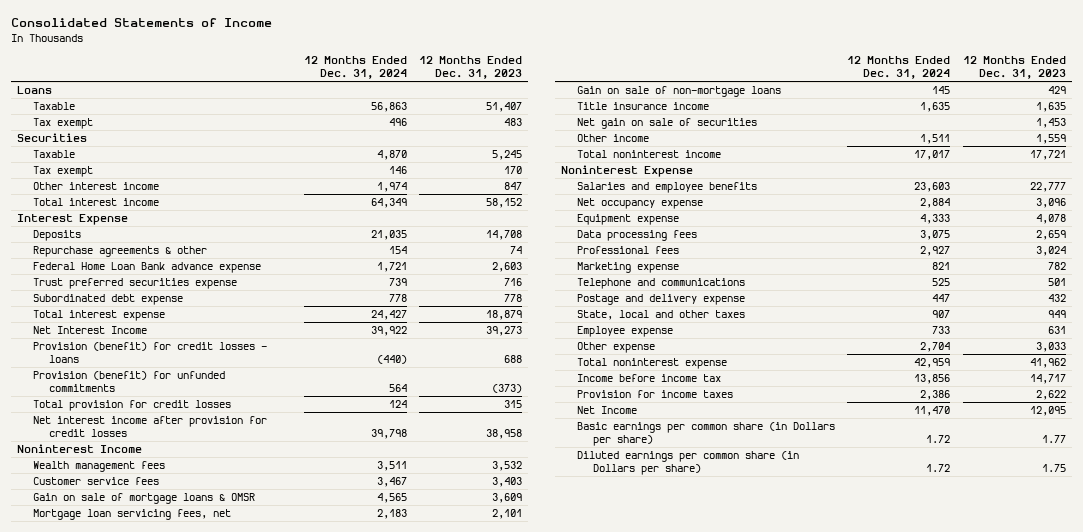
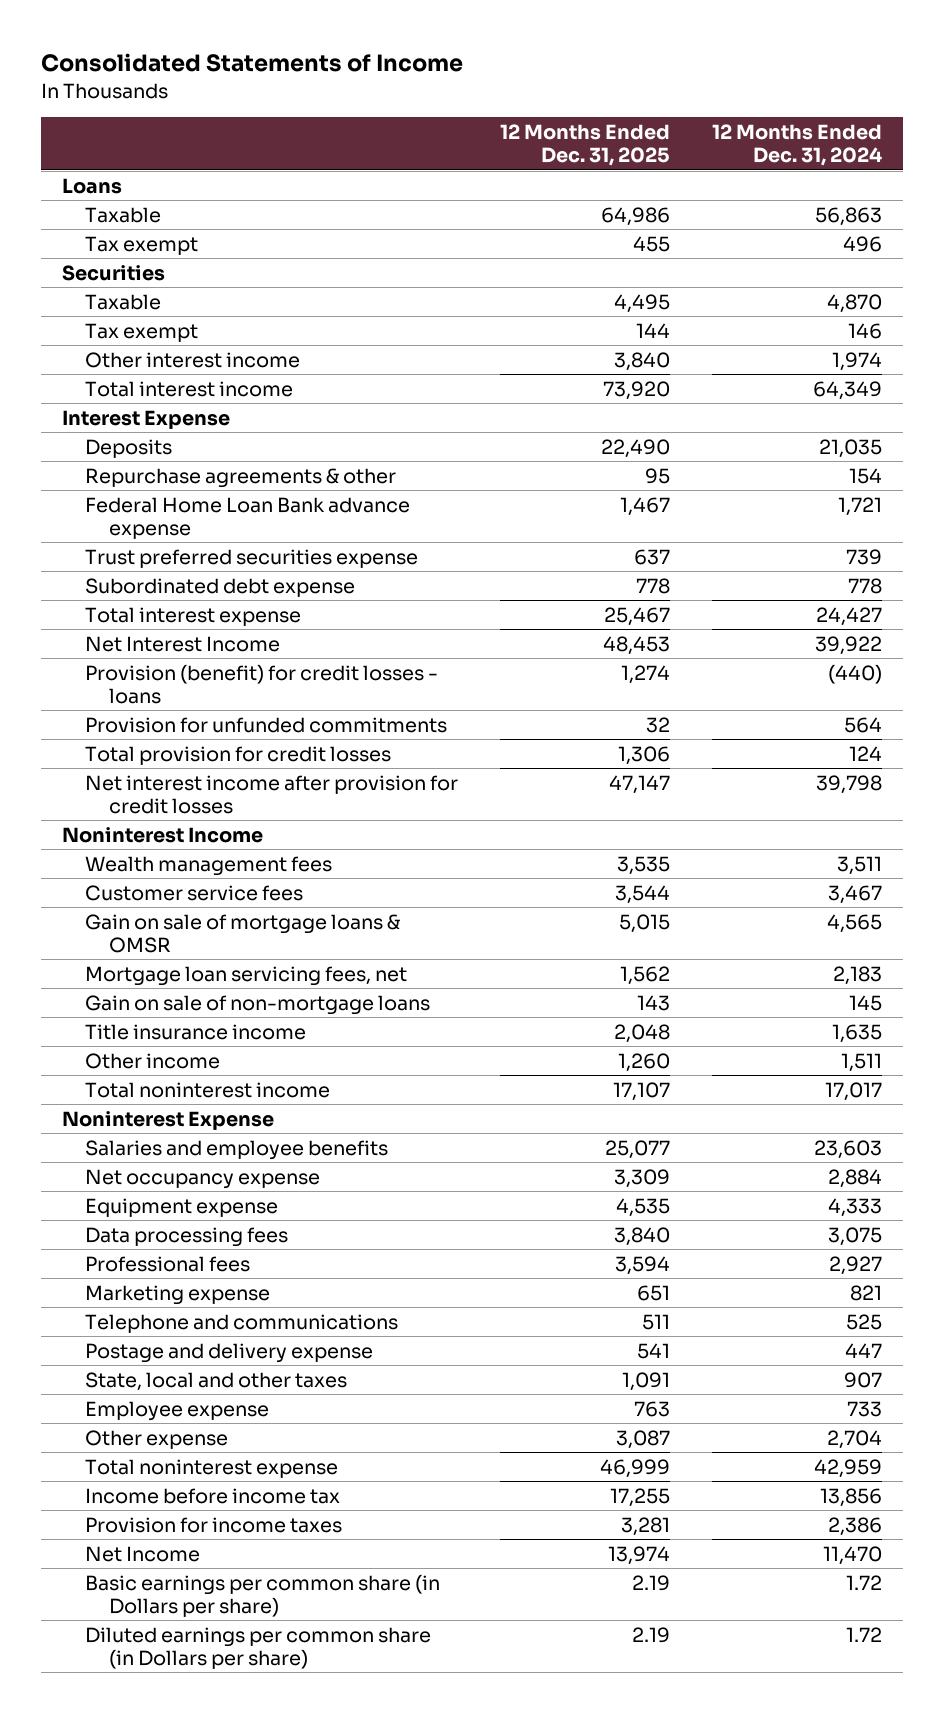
- | 12 Months Ended Dec. 31, 2024 | 12 Months Ended Dec. 31, 2023
+ | 12 Months Ended Dec. 31, 2025 | 12 Months Ended Dec. 31, 2024
- Provision (benefit) for unfunded commitments | 564 | (373)
+ Provision for unfunded commitments | 32 | 564
- Net gain on sale of securities | | 1,453

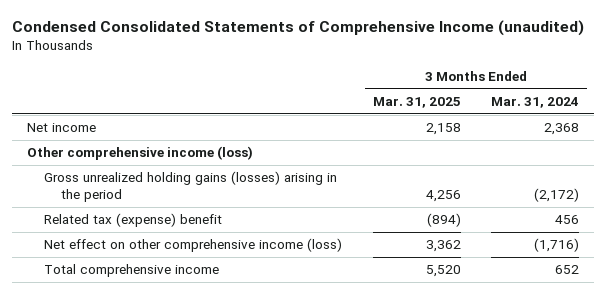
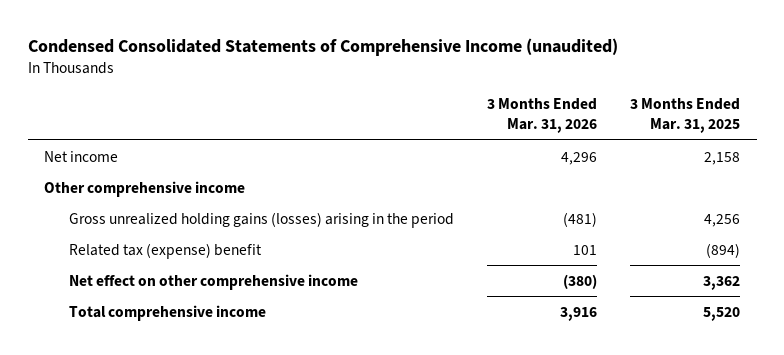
- | 3 Months Ended Mar. 31, 2025 | 3 Months Ended Mar. 31, 2024
+ | 3 Months Ended Mar. 31, 2026 | 3 Months Ended Mar. 31, 2025
- Other comprehensive income (loss)
+ Other comprehensive income
- Net effect on other comprehensive income (loss) | 3,362 | (1,716)
+ Net effect on other comprehensive income | (380) | 3,362

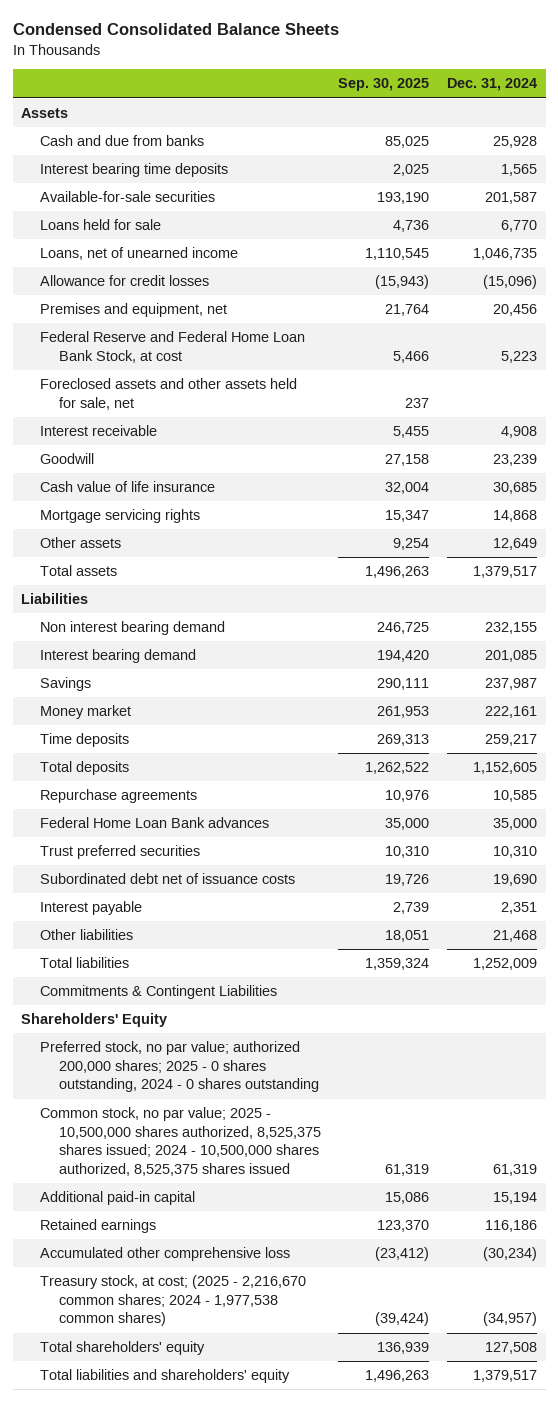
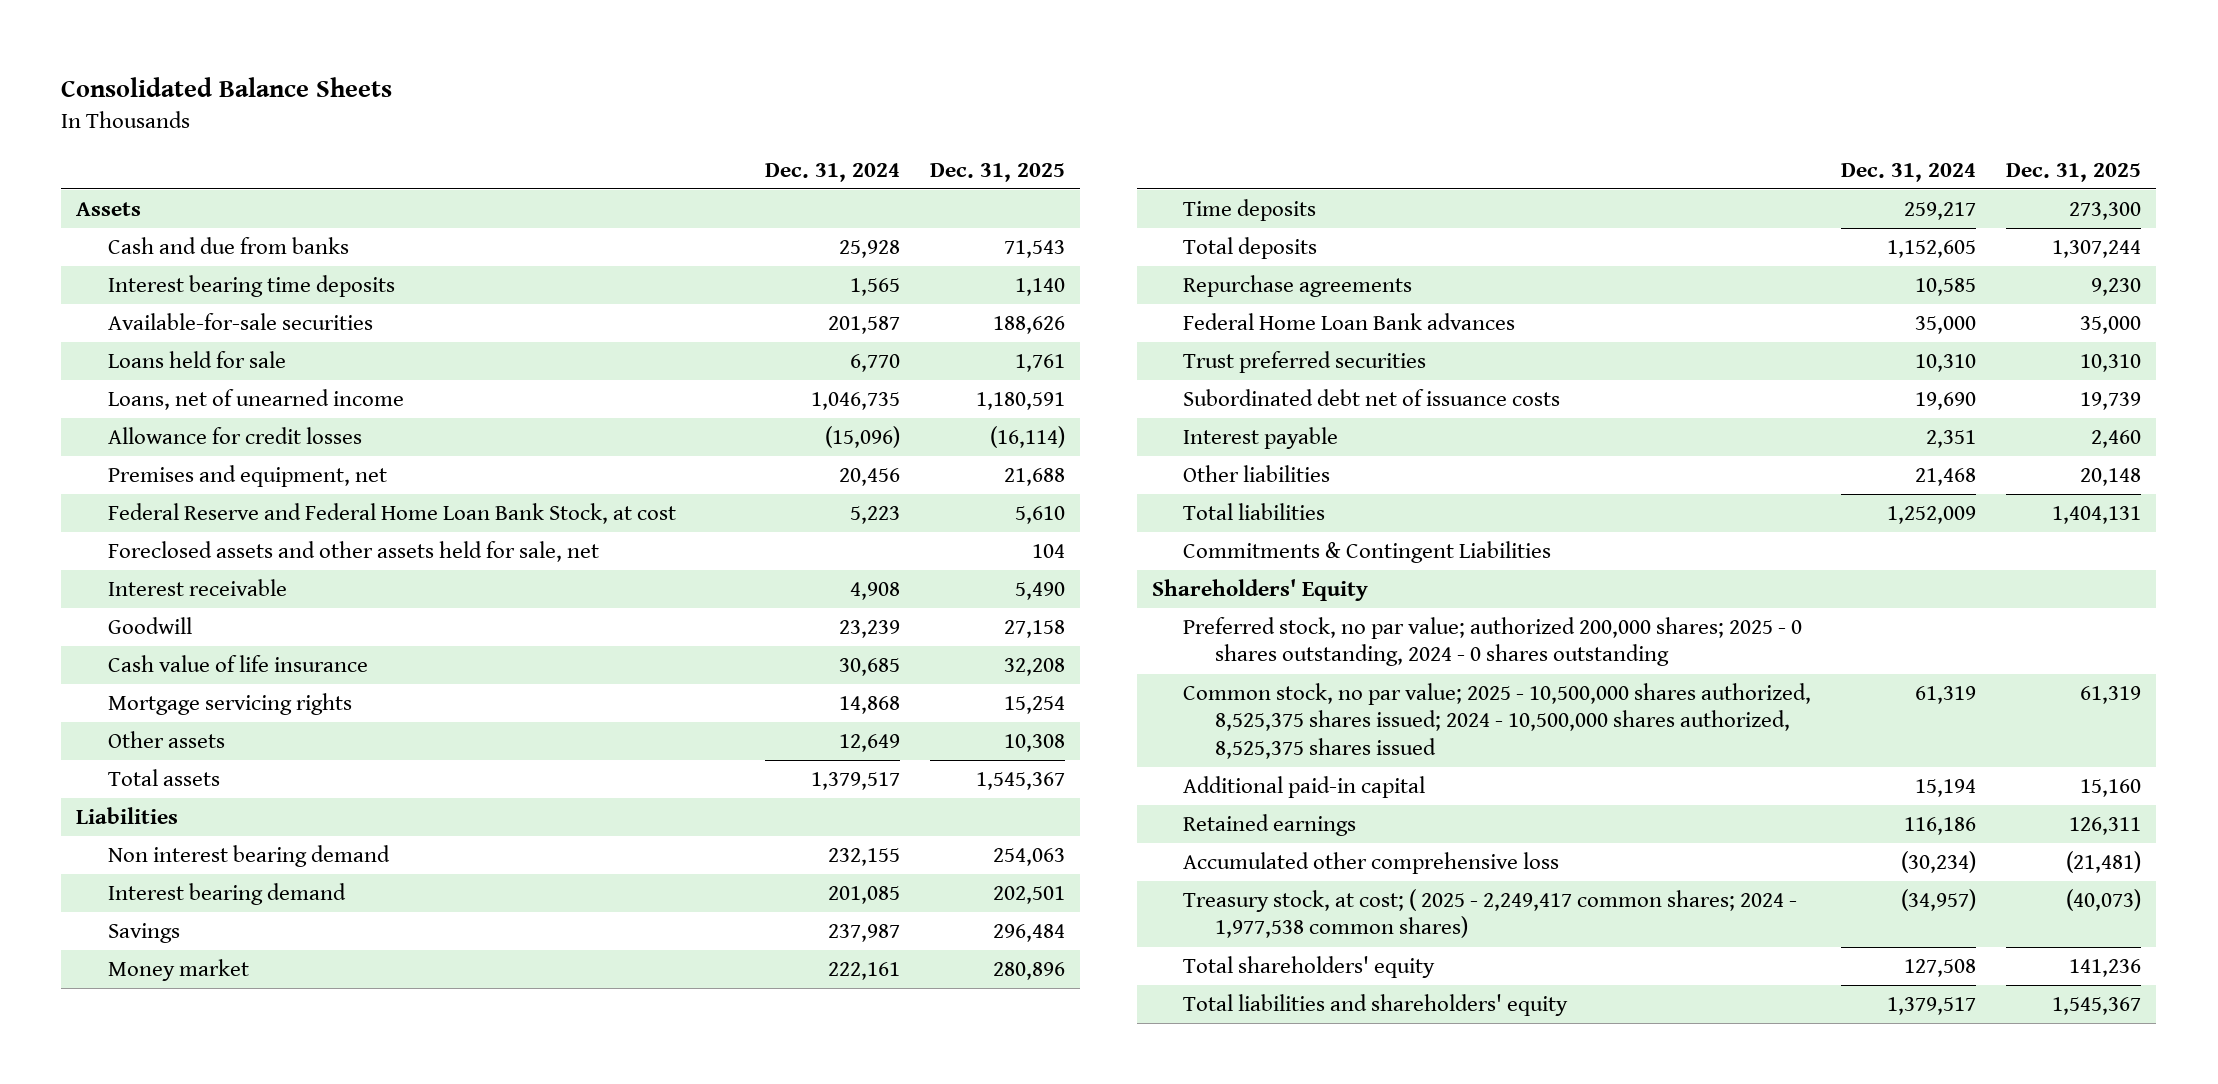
- Condensed Consolidated Balance Sheets
+ Consolidated Balance Sheets
- | Sep. 30, 2025 | Dec. 31, 2024
+ | Dec. 31, 2024 | Dec. 31, 2025
- Treasury stock, at cost; (2025 - 2,216,670 common shares; 2024 - 1,977,538 common shares) | (39,424) | (34,957)
+ Treasury stock, at cost; ( 2025 - 2,249,417 common shares; 2024 - 1,977,538 common shares) | (34,957) | (40,073)

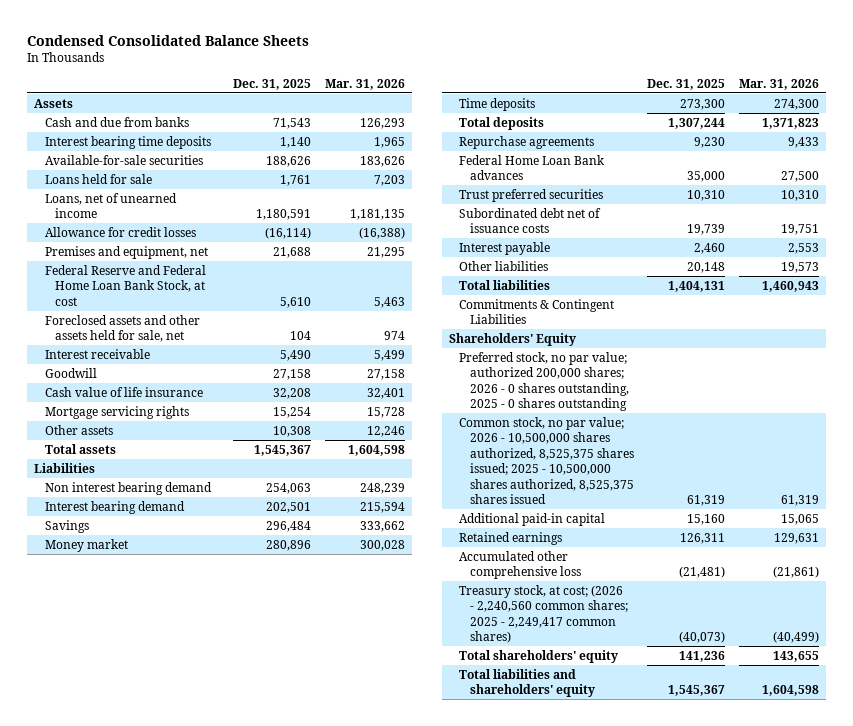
- Consolidated Balance Sheets
+ Condensed Consolidated Balance Sheets
- | Dec. 31, 2024 | Dec. 31, 2025
+ | Dec. 31, 2025 | Mar. 31, 2026
- Preferred stock, no par value; authorized 200,000 shares; 2025 - 0 shares outstanding, 2024 - 0 shares outstanding
- Common stock, no par value; 2025 - 10,500,000 shares authorized, 8,525,375 shares issued; 2024 - 10,500,000 shares authorized, 8,525,375 shares issued | 61,319 | 61,319
+ Preferred stock, no par value; authorized 200,000 shares; 2026 - 0 shares outstanding, 2025 - 0 shares outstanding
+ Common stock, no par value; 2026 - 10,500,000 shares authorized, 8,525,375 shares issued; 2025 - 10,500,000 shares authorized, 8,525,375 shares issued | 61,319 | 61,319
- Treasury stock, at cost; ( 2025 - 2,249,417 common shares; 2024 - 1,977,538 common shares) | (34,957) | (40,073)
+ Treasury stock, at cost; (2026 - 2,240,560 common shares; 2025 - 2,249,417 common shares) | (40,073) | (40,499)

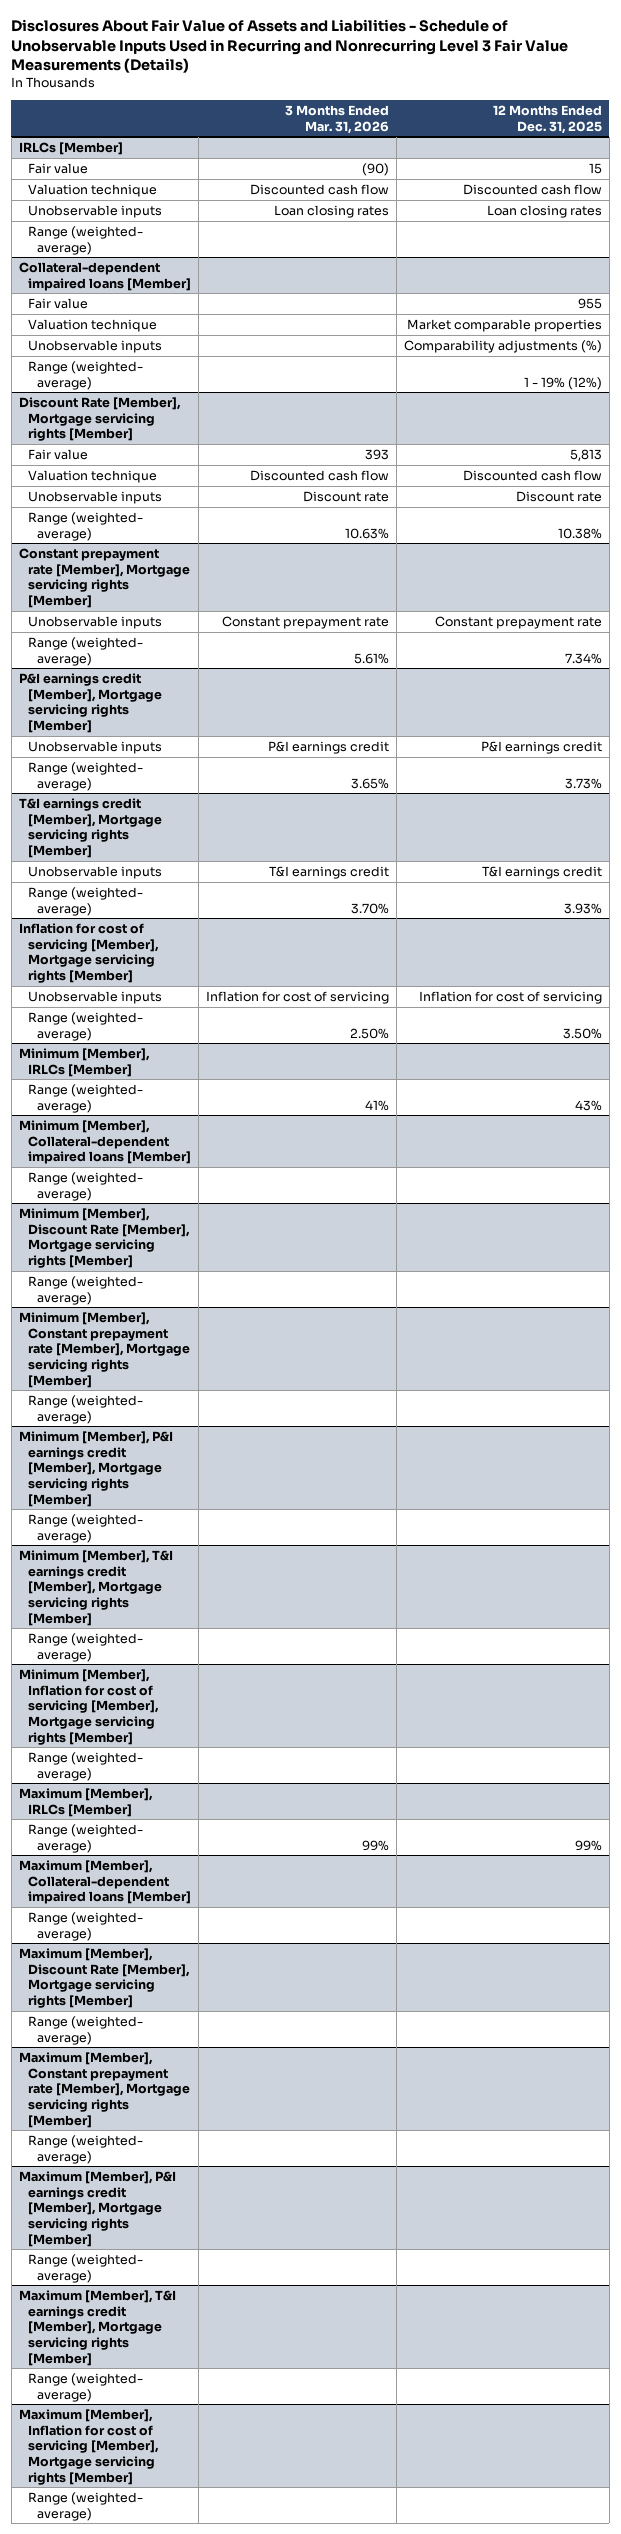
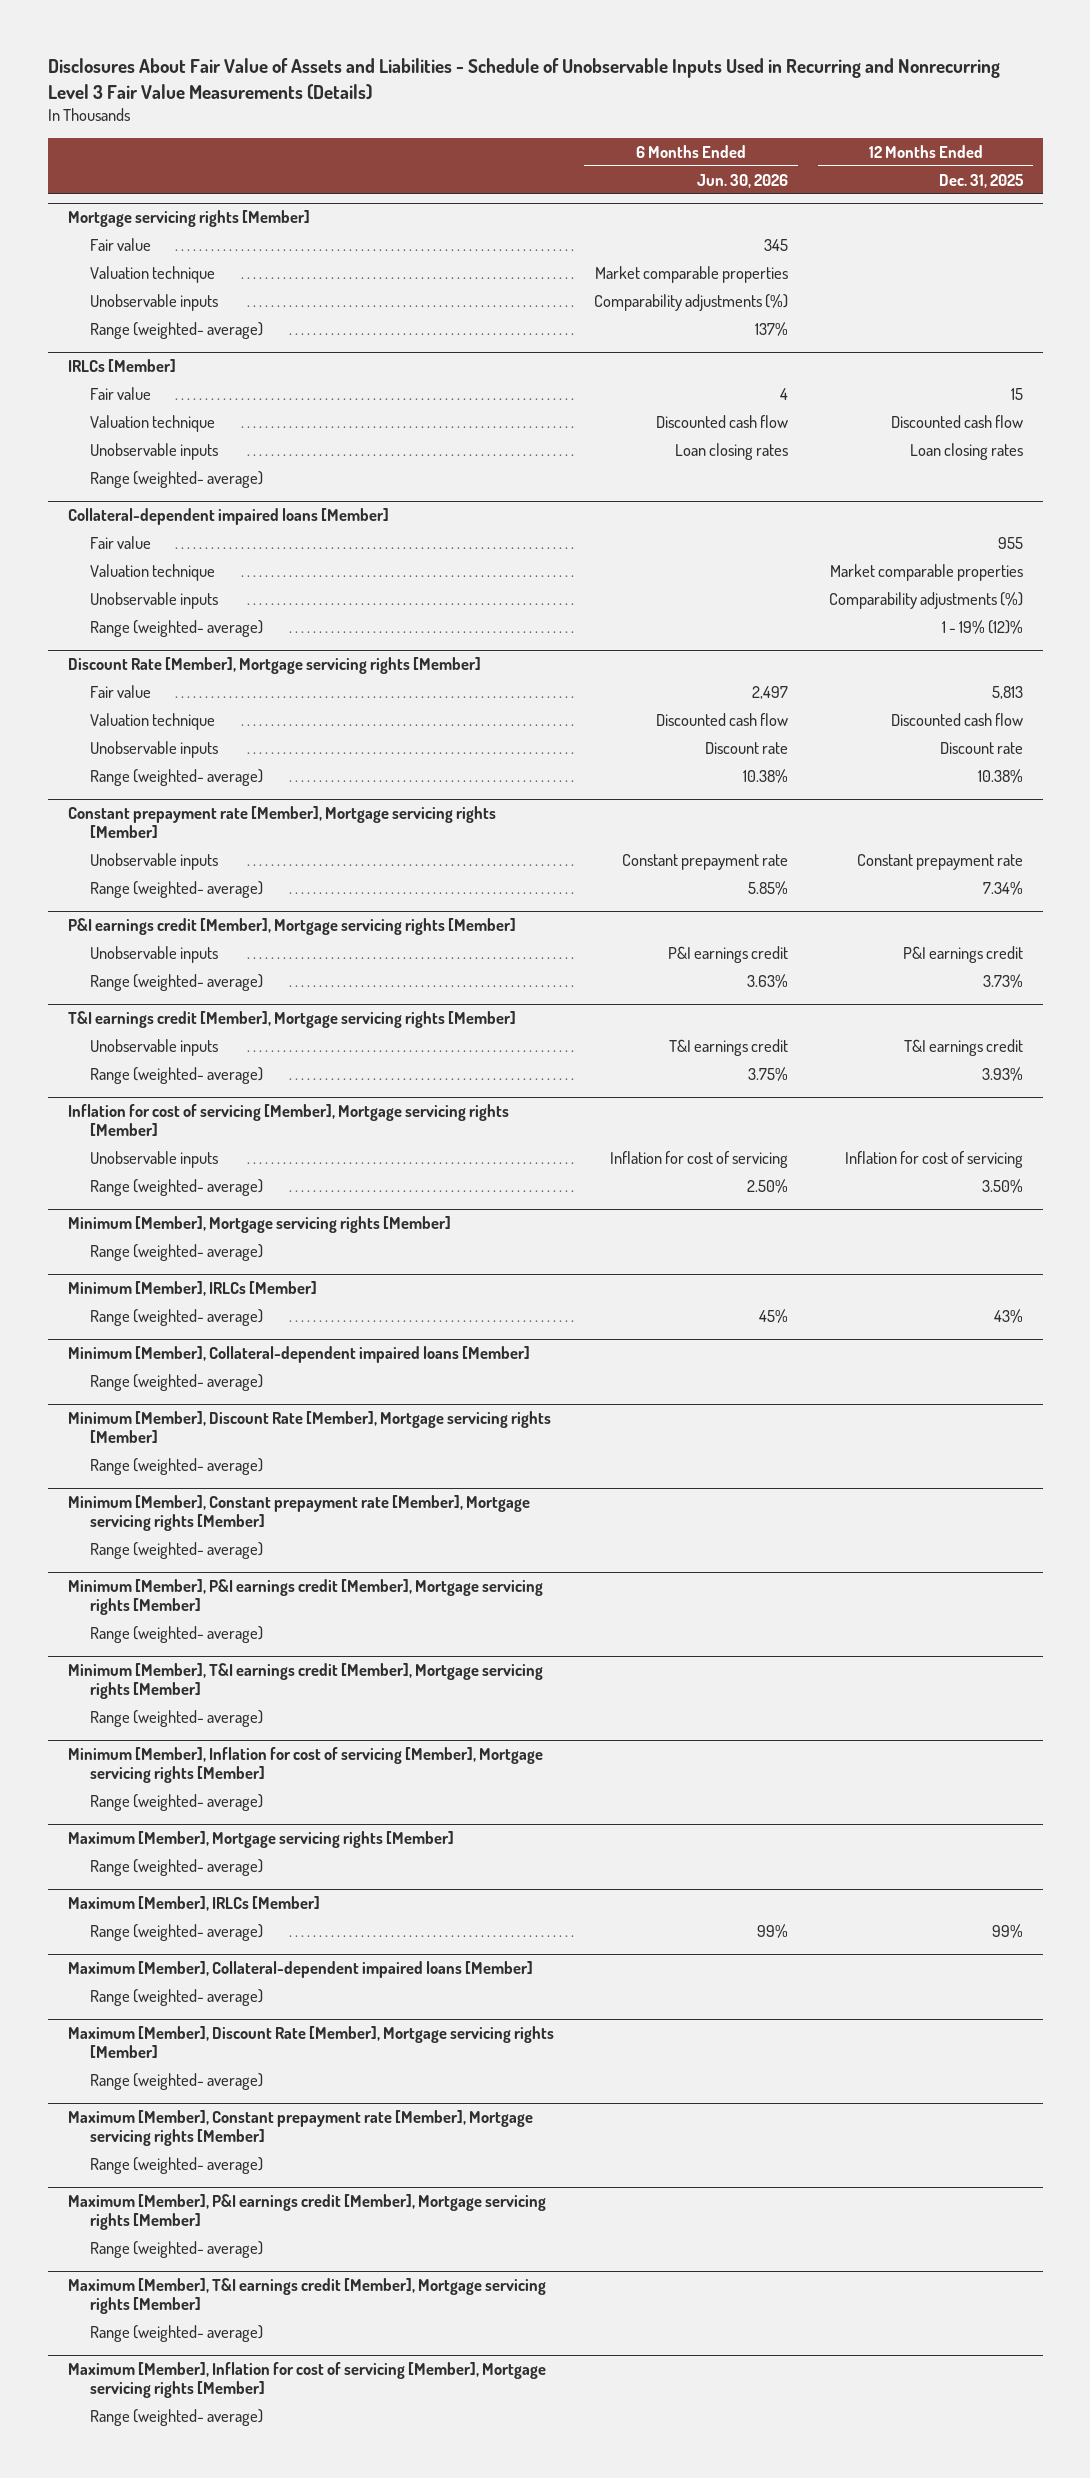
- | 3 Months Ended Mar. 31, 2026 | 12 Months Ended Dec. 31, 2025
+ | 6 Months Ended Jun. 30, 2026 | 12 Months Ended Dec. 31, 2025
+ Mortgage servicing rights [Member]
+ Fair value | 345 |
+ Valuation technique | Market comparable properties |
+ Unobservable inputs | Comparability adjustments (%) |
+ Range (weighted- average) | 137% |
@ Collateral-dependent impaired loans [Member]
- Range (weighted- average) | | 1 - 19% (12%)
+ Range (weighted- average) | | 1 - 19% (12)%
+ Minimum [Member], Mortgage servicing rights [Member]
+ Range (weighted- average)
+ Maximum [Member], Mortgage servicing rights [Member]
+ Range (weighted- average)

